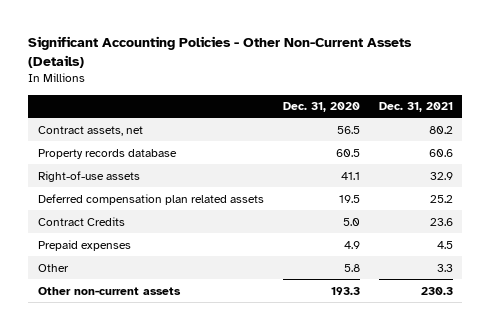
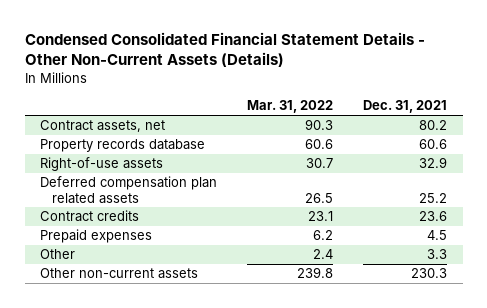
- Significant Accounting Policies - Other Non-Current Assets (Details)
+ Condensed Consolidated Financial Statement Details - Other Non-Current Assets (Details)
- | Dec. 31, 2020 | Dec. 31, 2021
+ | Mar. 31, 2022 | Dec. 31, 2021
- Contract Credits | 5.0 | 23.6
+ Contract credits | 23.1 | 23.6

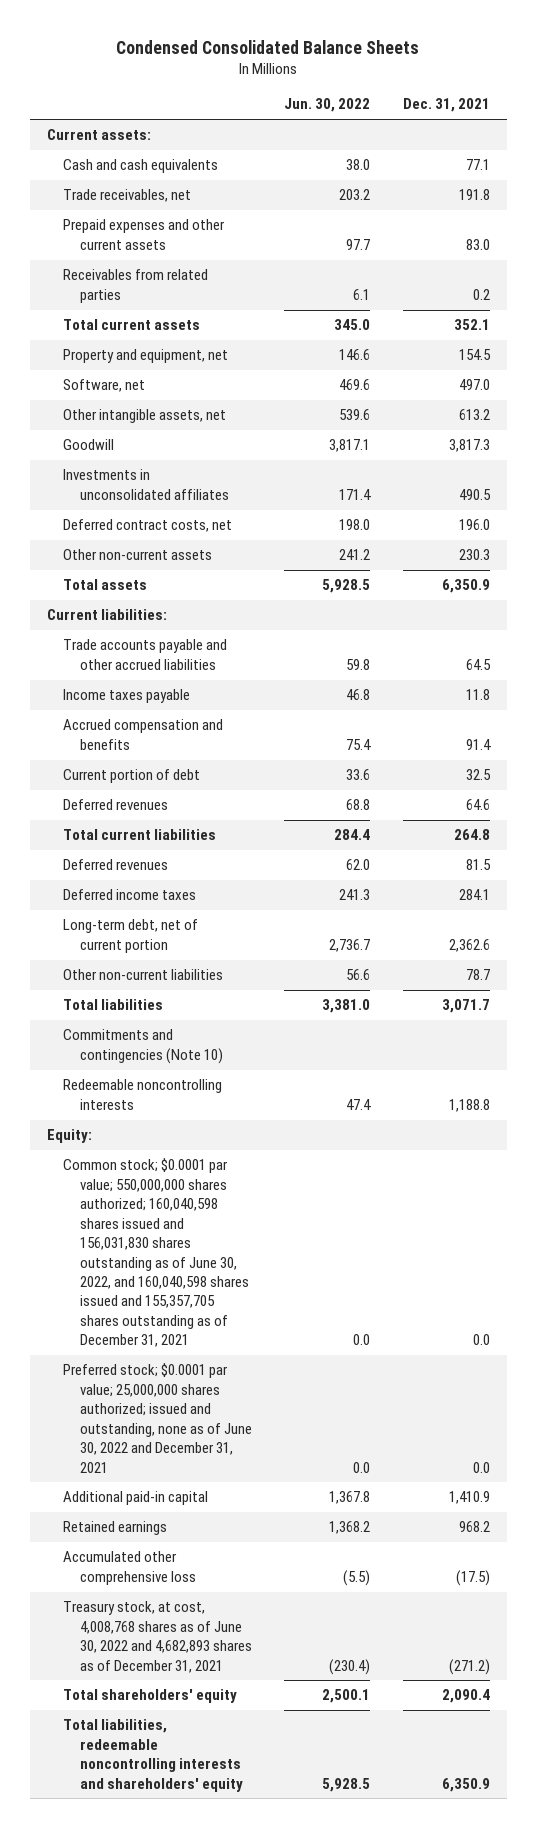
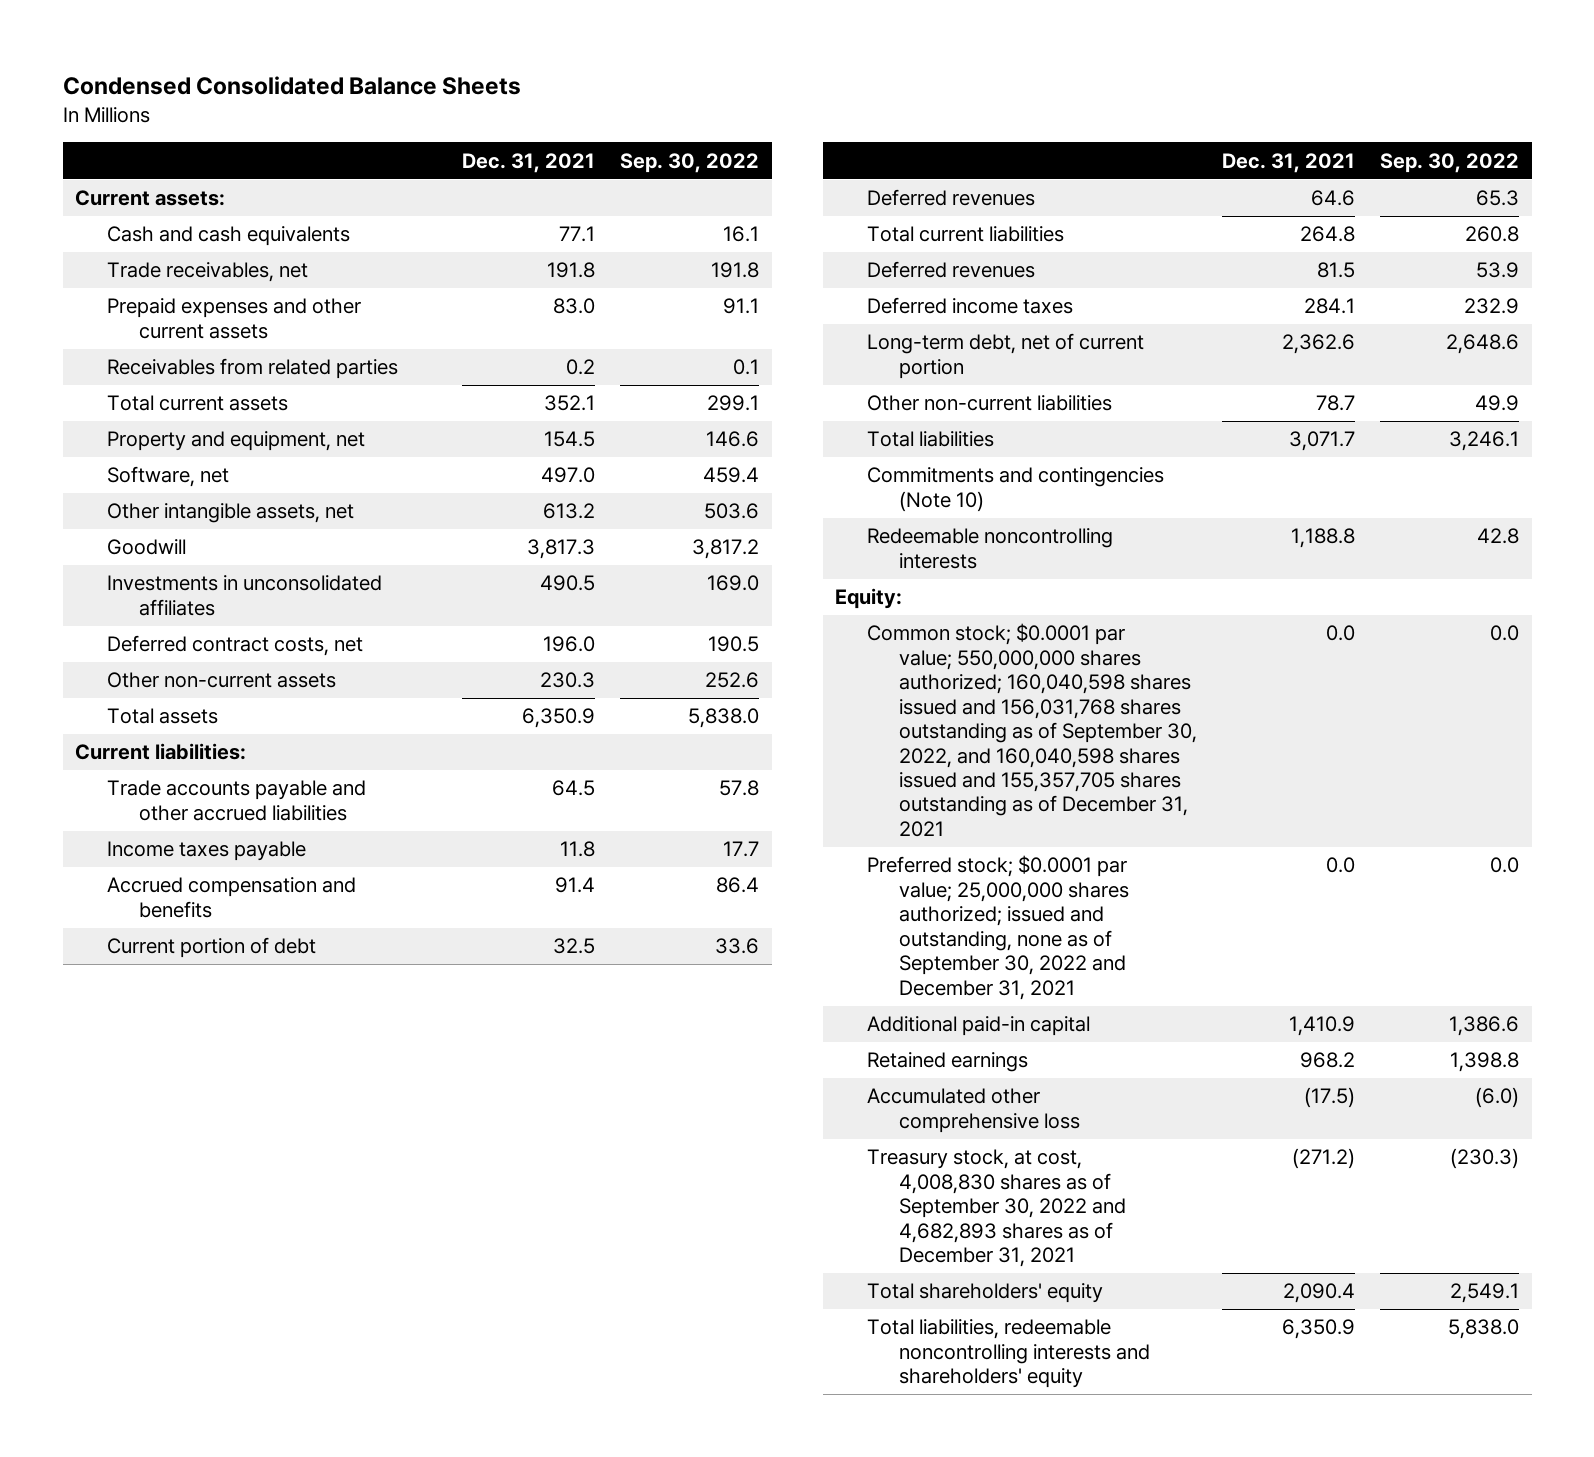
- | Jun. 30, 2022 | Dec. 31, 2021
+ | Dec. 31, 2021 | Sep. 30, 2022
- Common stock; $0.0001 par value; 550,000,000 shares authorized; 160,040,598 shares issued and 156,031,830 shares outstanding as of June 30, 2022, and 160,040,598 shares issued and 155,357,705 shares outstanding as of December 31, 2021 | 0.0 | 0.0
- Preferred stock; $0.0001 par value; 25,000,000 shares authorized; issued and outstanding, none as of June 30, 2022 and December 31, 2021 | 0.0 | 0.0
+ Common stock; $0.0001 par value; 550,000,000 shares authorized; 160,040,598 shares issued and 156,031,768 shares outstanding as of September 30, 2022, and 160,040,598 shares issued and 155,357,705 shares outstanding as of December 31, 2021 | 0.0 | 0.0
+ Preferred stock; $0.0001 par value; 25,000,000 shares authorized; issued and outstanding, none as of September 30, 2022 and December 31, 2021 | 0.0 | 0.0
- Treasury stock, at cost, 4,008,768 shares as of June 30, 2022 and 4,682,893 shares as of December 31, 2021 | (230.4) | (271.2)
+ Treasury stock, at cost, 4,008,830 shares as of September 30, 2022 and 4,682,893 shares as of December 31, 2021 | (271.2) | (230.3)

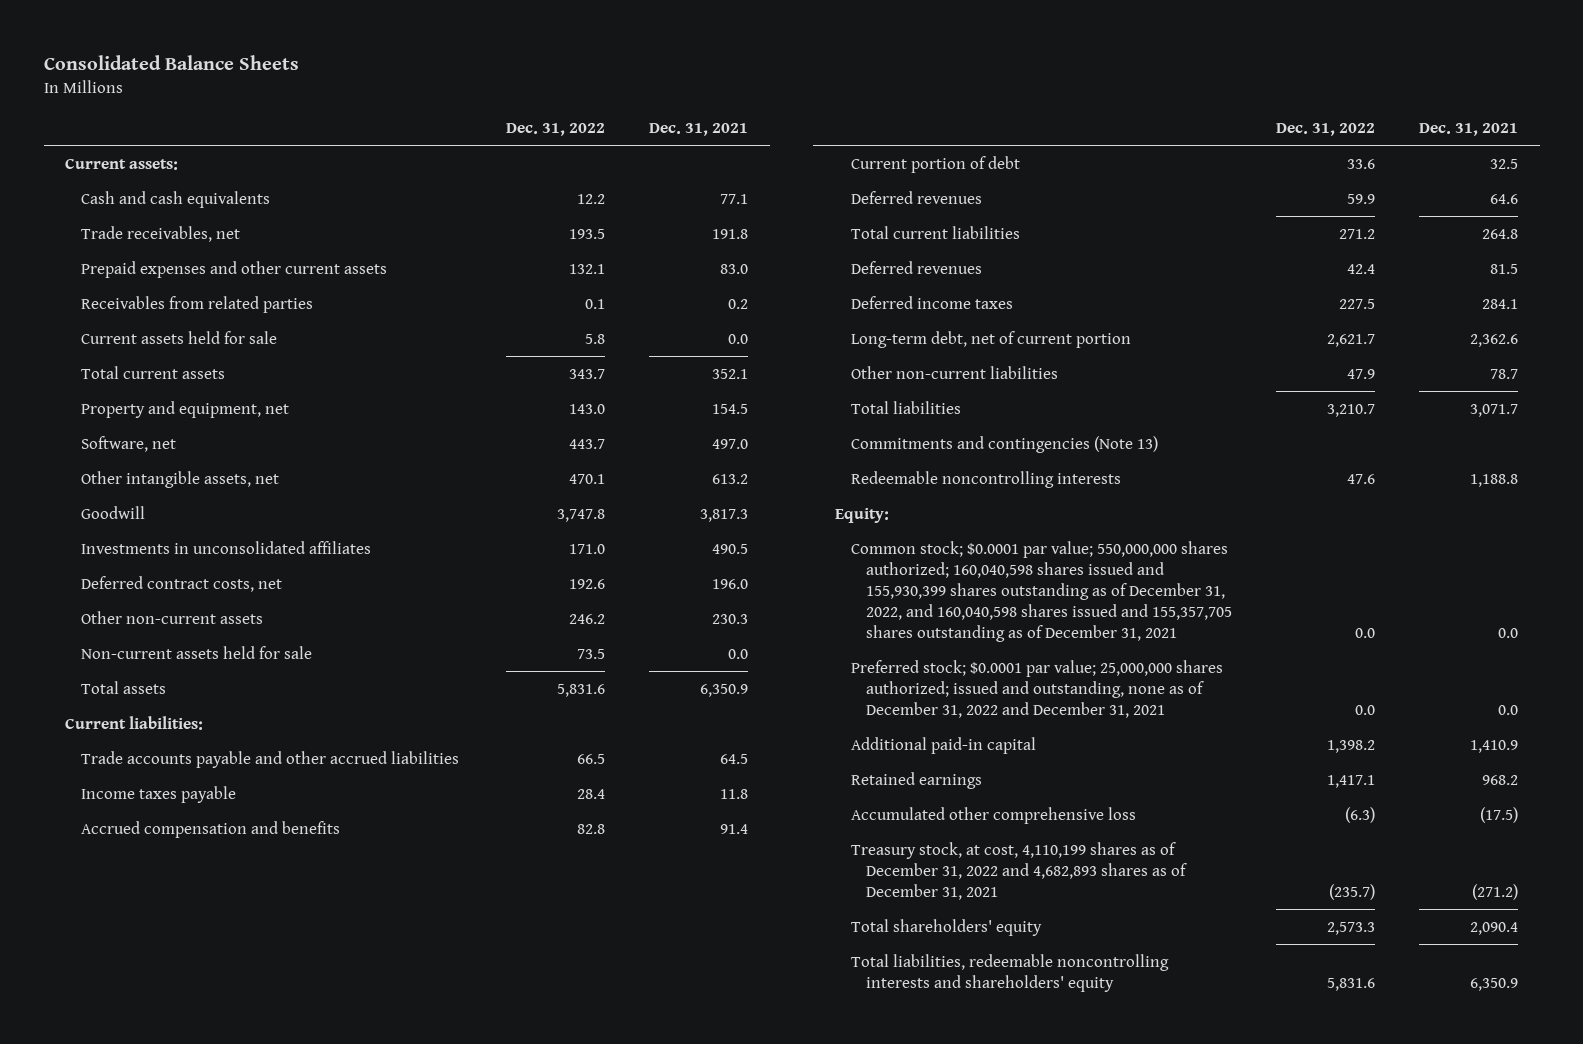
- Condensed Consolidated Balance Sheets
+ Consolidated Balance Sheets
- | Dec. 31, 2021 | Sep. 30, 2022
+ | Dec. 31, 2022 | Dec. 31, 2021
+ Current assets held for sale | 5.8 | 0.0
+ Non-current assets held for sale | 73.5 | 0.0
- Commitments and contingencies (Note 10)
+ Commitments and contingencies (Note 13)
- Common stock; $0.0001 par value; 550,000,000 shares authorized; 160,040,598 shares issued and 156,031,768 shares outstanding as of September 30, 2022, and 160,040,598 shares issued and 155,357,705 shares outstanding as of December 31, 2021 | 0.0 | 0.0
- Preferred stock; $0.0001 par value; 25,000,000 shares authorized; issued and outstanding, none as of September 30, 2022 and December 31, 2021 | 0.0 | 0.0
+ Common stock; $0.0001 par value; 550,000,000 shares authorized; 160,040,598 shares issued and 155,930,399 shares outstanding as of December 31, 2022, and 160,040,598 shares issued and 155,357,705 shares outstanding as of December 31, 2021 | 0.0 | 0.0
+ Preferred stock; $0.0001 par value; 25,000,000 shares authorized; issued and outstanding, none as of December 31, 2022 and December 31, 2021 | 0.0 | 0.0
- Treasury stock, at cost, 4,008,830 shares as of September 30, 2022 and 4,682,893 shares as of December 31, 2021 | (271.2) | (230.3)
+ Treasury stock, at cost, 4,110,199 shares as of December 31, 2022 and 4,682,893 shares as of December 31, 2021 | (235.7) | (271.2)

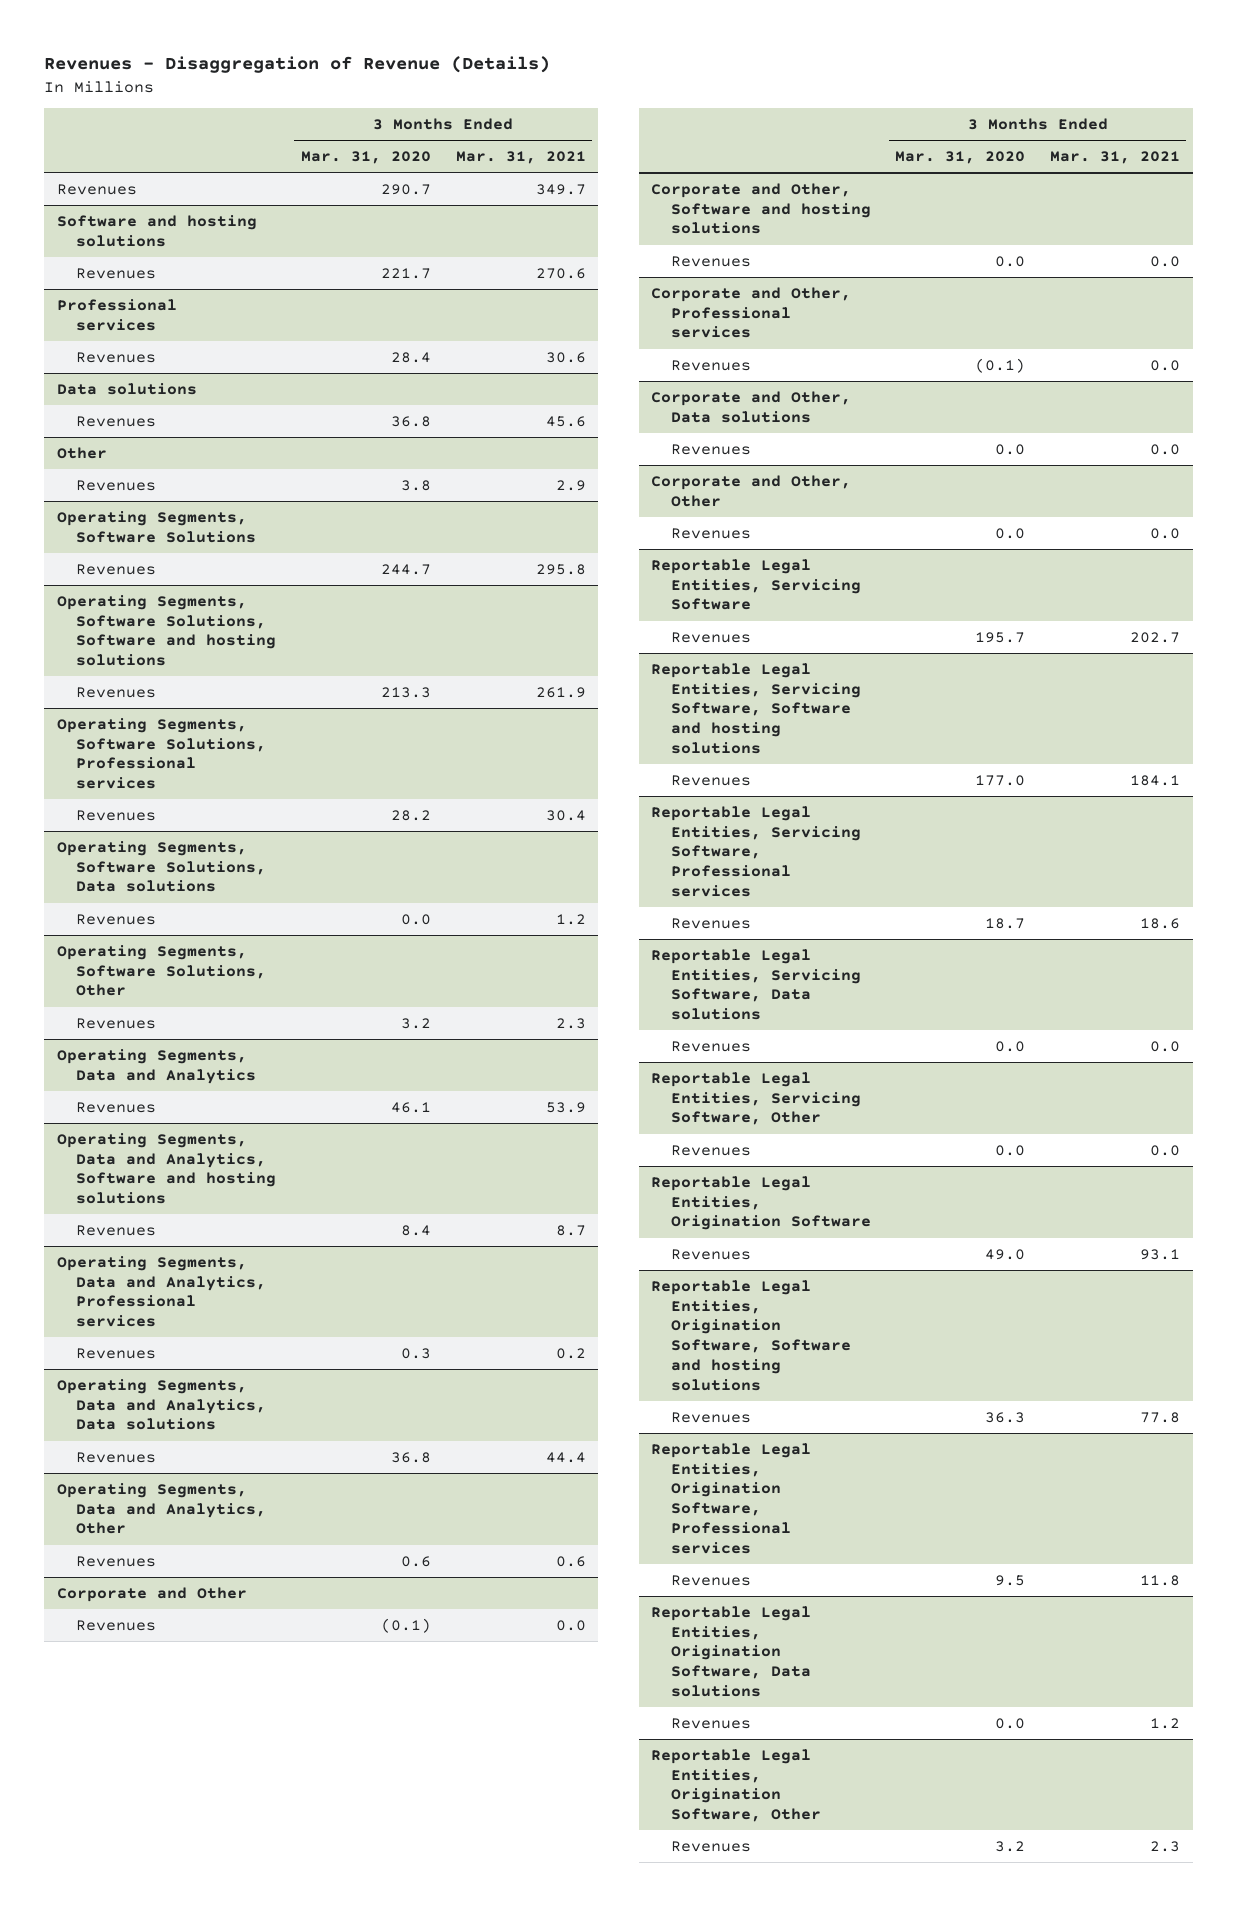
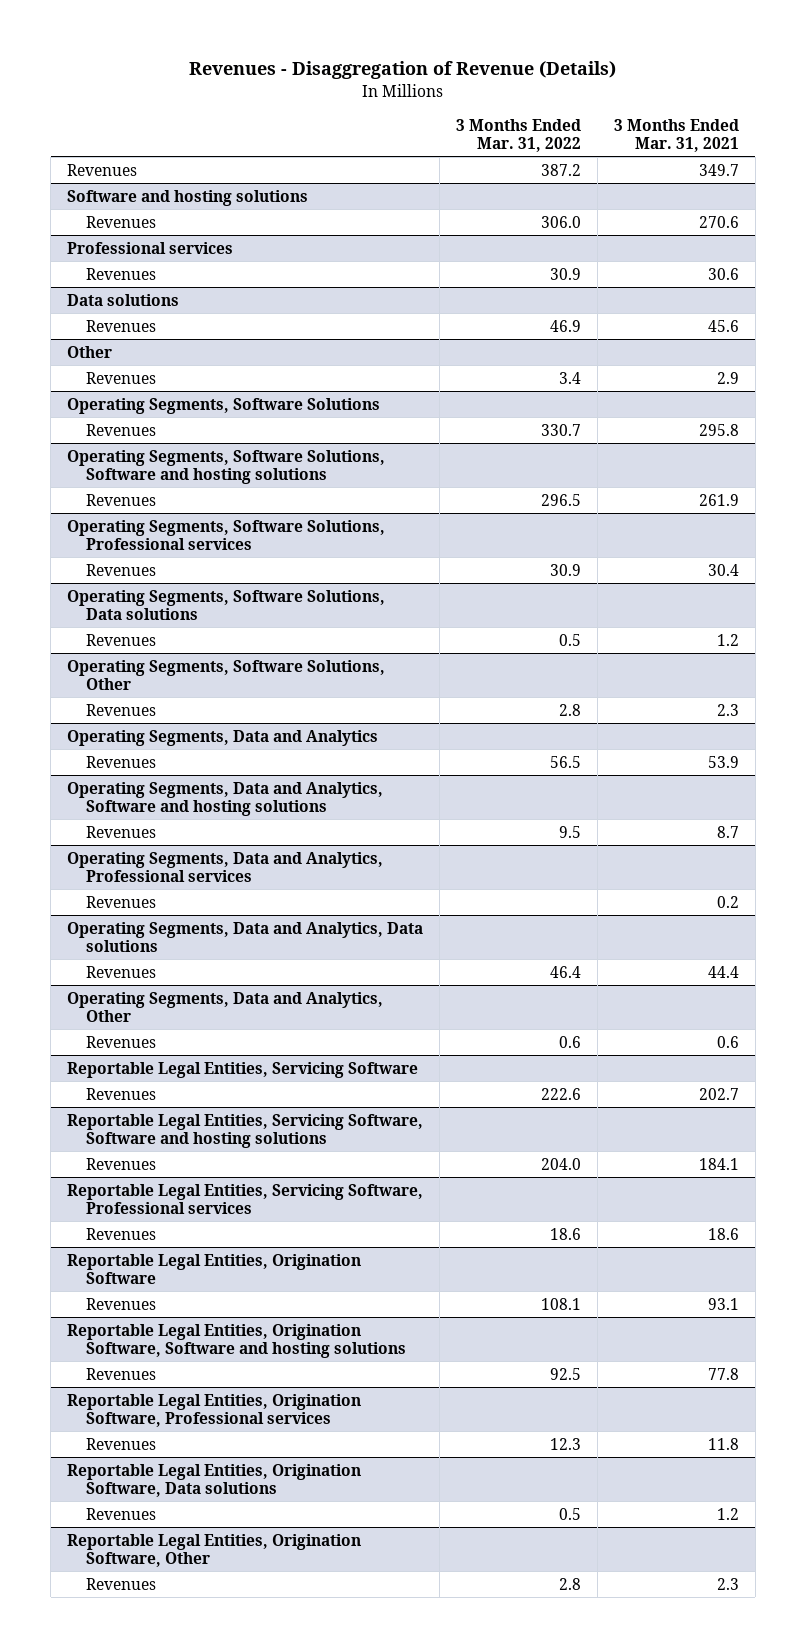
- | 3 Months Ended Mar. 31, 2020 | 3 Months Ended Mar. 31, 2021
+ | 3 Months Ended Mar. 31, 2022 | 3 Months Ended Mar. 31, 2021
- Corporate and Other
- Revenues | (0.1) | 0.0
- Corporate and Other, Software and hosting solutions
- Revenues | 0.0 | 0.0
- Corporate and Other, Professional services
- Revenues | (0.1) | 0.0
- Corporate and Other, Data solutions
- Revenues | 0.0 | 0.0
- Corporate and Other, Other
- Revenues | 0.0 | 0.0
- Reportable Legal Entities, Servicing Software, Data solutions
- Revenues | 0.0 | 0.0
- Reportable Legal Entities, Servicing Software, Other
- Revenues | 0.0 | 0.0

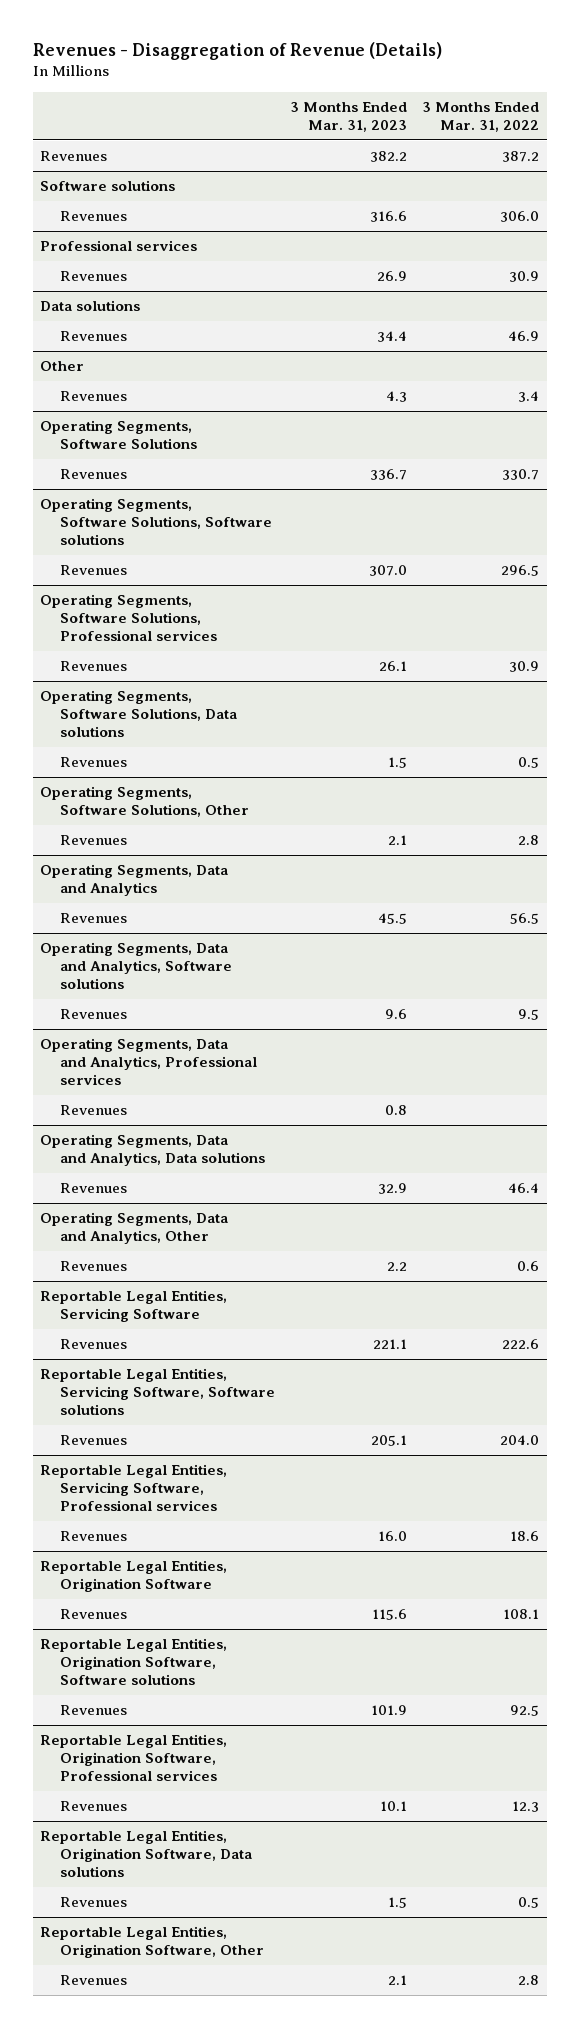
- | 3 Months Ended Mar. 31, 2022 | 3 Months Ended Mar. 31, 2021
+ | 3 Months Ended Mar. 31, 2023 | 3 Months Ended Mar. 31, 2022
- Software and hosting solutions
+ Software solutions
- Operating Segments, Software Solutions, Software and hosting solutions
+ Operating Segments, Software Solutions, Software solutions
- Operating Segments, Data and Analytics, Software and hosting solutions
+ Operating Segments, Data and Analytics, Software solutions
- Reportable Legal Entities, Servicing Software, Software and hosting solutions
+ Reportable Legal Entities, Servicing Software, Software solutions
- Reportable Legal Entities, Origination Software, Software and hosting solutions
+ Reportable Legal Entities, Origination Software, Software solutions

